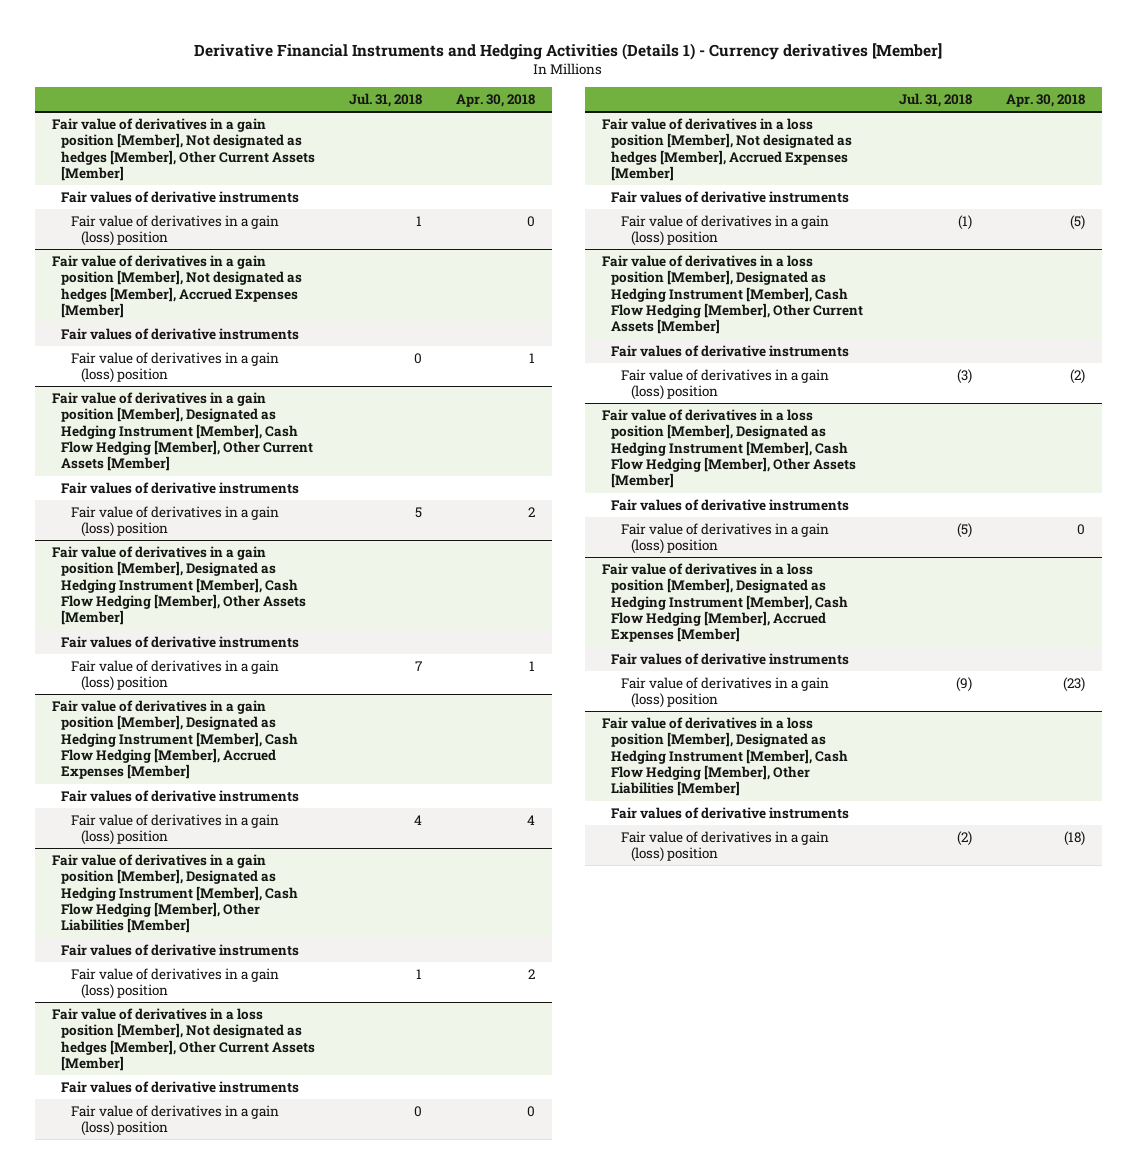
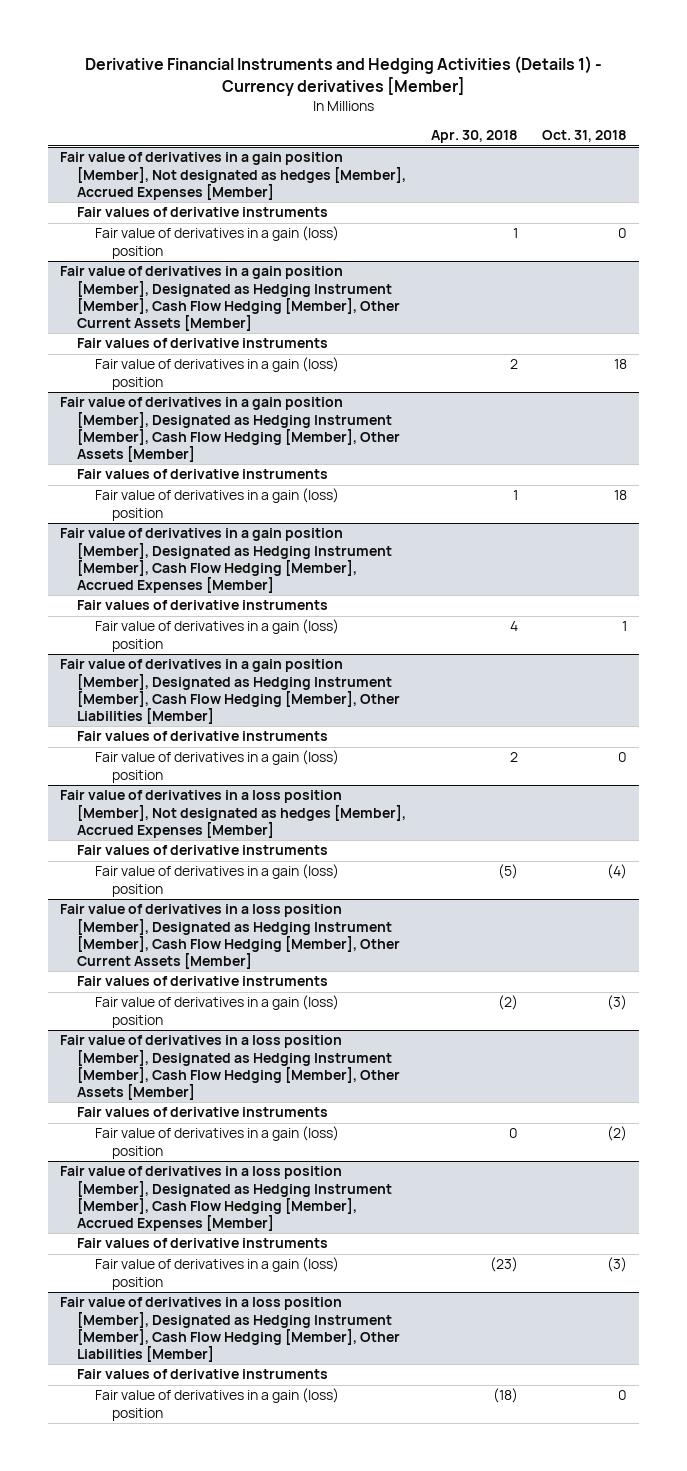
- | Jul. 31, 2018 | Apr. 30, 2018
+ | Apr. 30, 2018 | Oct. 31, 2018
- Fair value of derivatives in a gain position [Member], Not designated as hedges [Member], Other Current Assets [Member]
- Fair values of derivative instruments
- Fair value of derivatives in a gain (loss) position | 1 | 0
- Fair value of derivatives in a loss position [Member], Not designated as hedges [Member], Other Current Assets [Member]
- Fair values of derivative instruments
- Fair value of derivatives in a gain (loss) position | 0 | 0

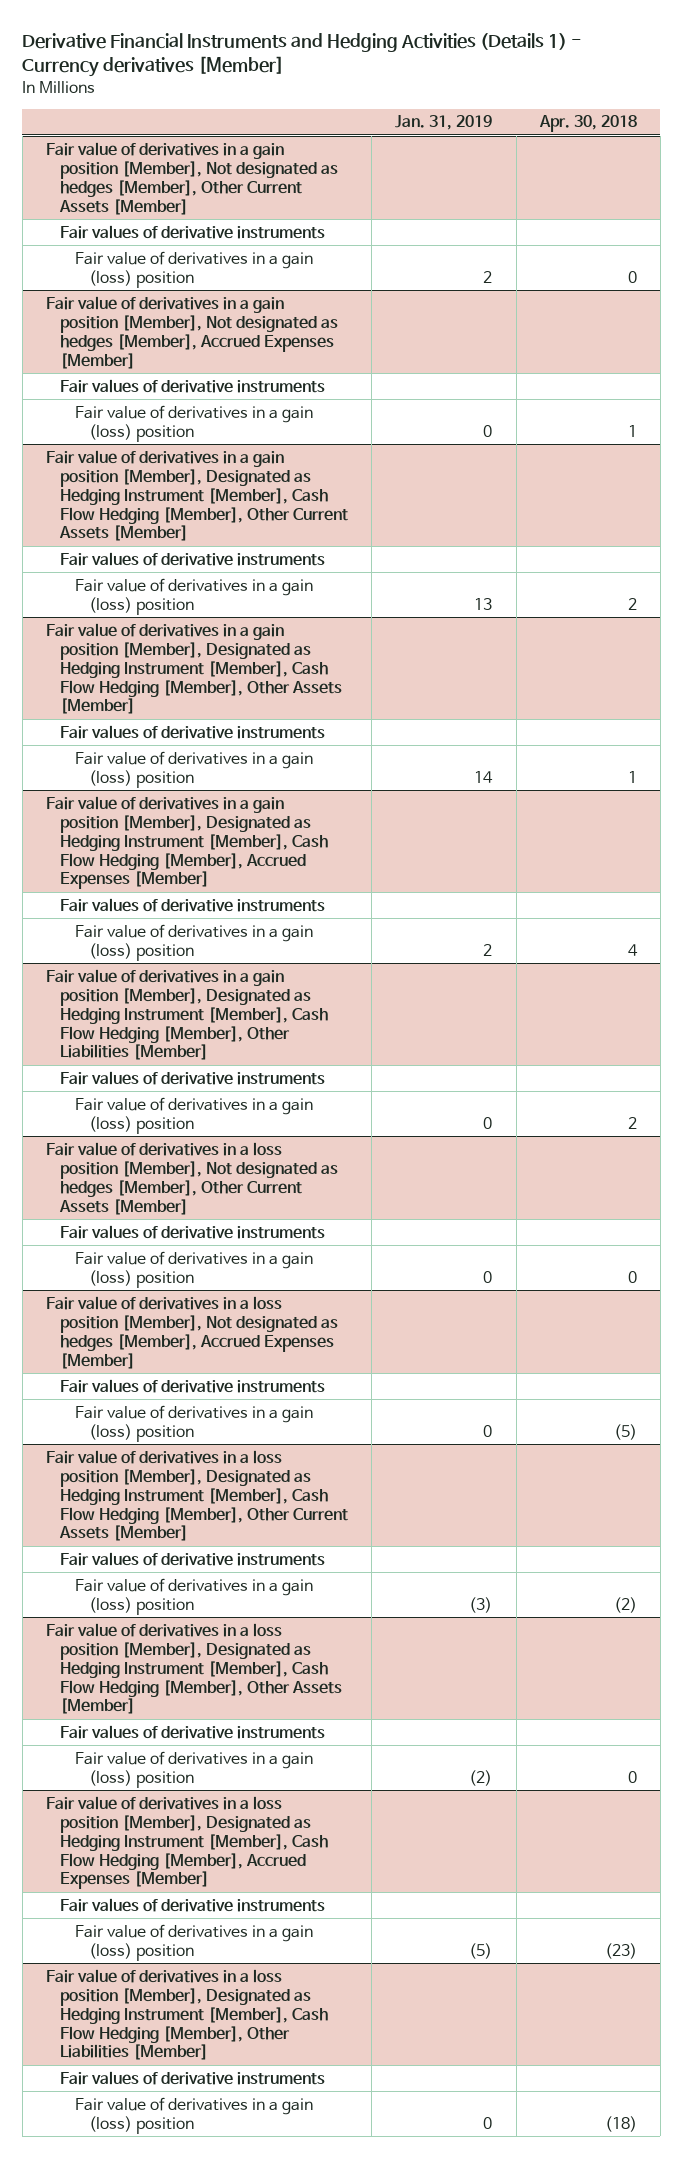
- | Apr. 30, 2018 | Oct. 31, 2018
+ | Jan. 31, 2019 | Apr. 30, 2018
+ Fair value of derivatives in a gain position [Member], Not designated as hedges [Member], Other Current Assets [Member]
+ Fair values of derivative instruments
+ Fair value of derivatives in a gain (loss) position | 2 | 0
+ Fair value of derivatives in a loss position [Member], Not designated as hedges [Member], Other Current Assets [Member]
+ Fair values of derivative instruments
+ Fair value of derivatives in a gain (loss) position | 0 | 0

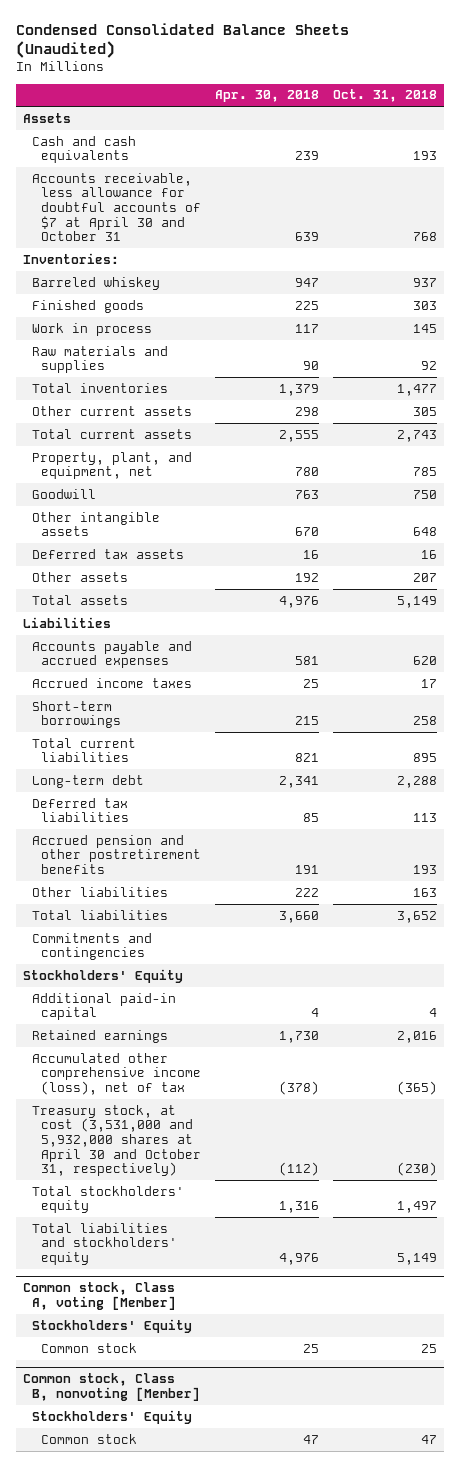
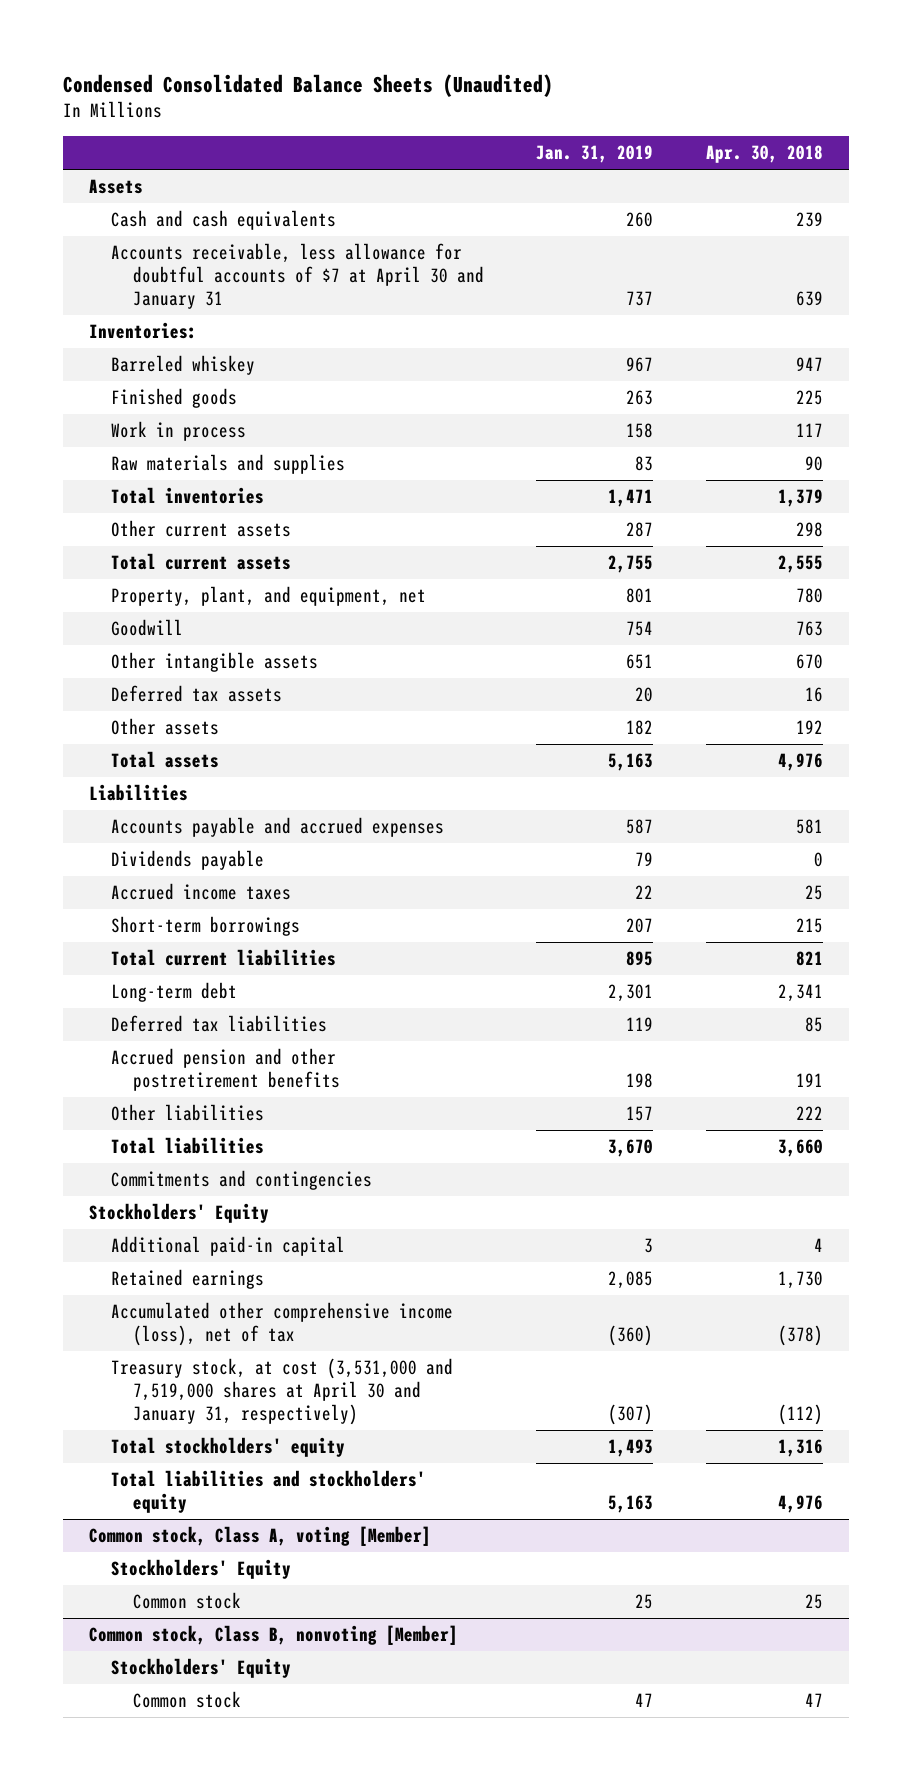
- | Apr. 30, 2018 | Oct. 31, 2018
+ | Jan. 31, 2019 | Apr. 30, 2018
- Accounts receivable, less allowance for doubtful accounts of $7 at April 30 and October 31 | 639 | 768
+ Accounts receivable, less allowance for doubtful accounts of $7 at April 30 and January 31 | 737 | 639
+ Dividends payable | 79 | 0
- Treasury stock, at cost (3,531,000 and 5,932,000 shares at April 30 and October 31, respectively) | (112) | (230)
+ Treasury stock, at cost (3,531,000 and 7,519,000 shares at April 30 and January 31, respectively) | (307) | (112)

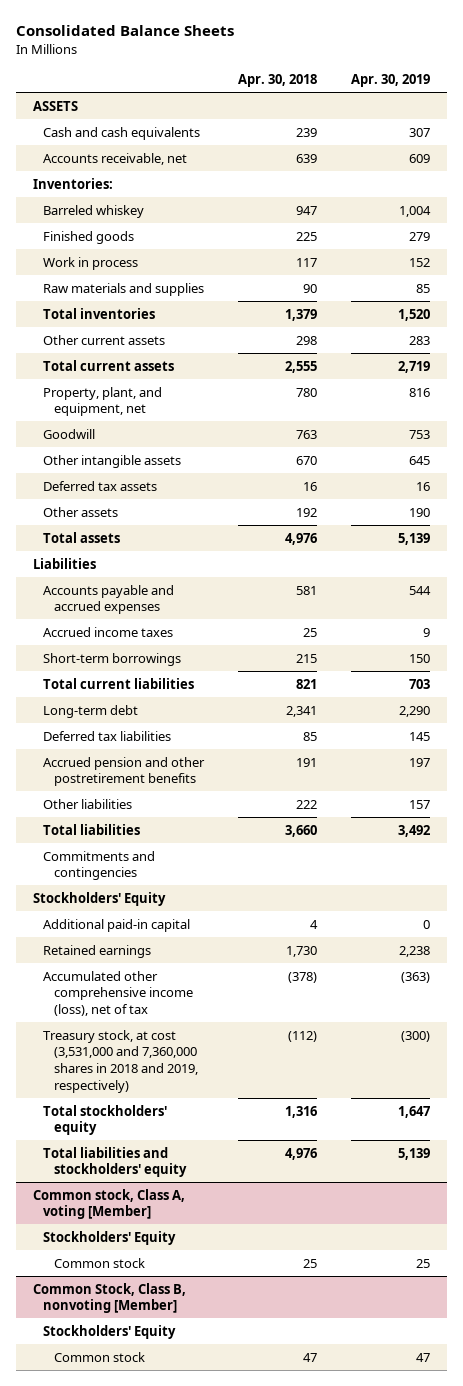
- Condensed Consolidated Balance Sheets (Unaudited)
+ Consolidated Balance Sheets
- | Jan. 31, 2019 | Apr. 30, 2018
+ | Apr. 30, 2018 | Apr. 30, 2019
- Assets
+ ASSETS
- Accounts receivable, less allowance for doubtful accounts of $7 at April 30 and January 31 | 737 | 639
+ Accounts receivable, net | 639 | 609
- Dividends payable | 79 | 0
- Treasury stock, at cost (3,531,000 and 7,519,000 shares at April 30 and January 31, respectively) | (307) | (112)
+ Treasury stock, at cost (3,531,000 and 7,360,000 shares in 2018 and 2019, respectively) | (112) | (300)
- Common stock, Class B, nonvoting [Member]
+ Common Stock, Class B, nonvoting [Member]

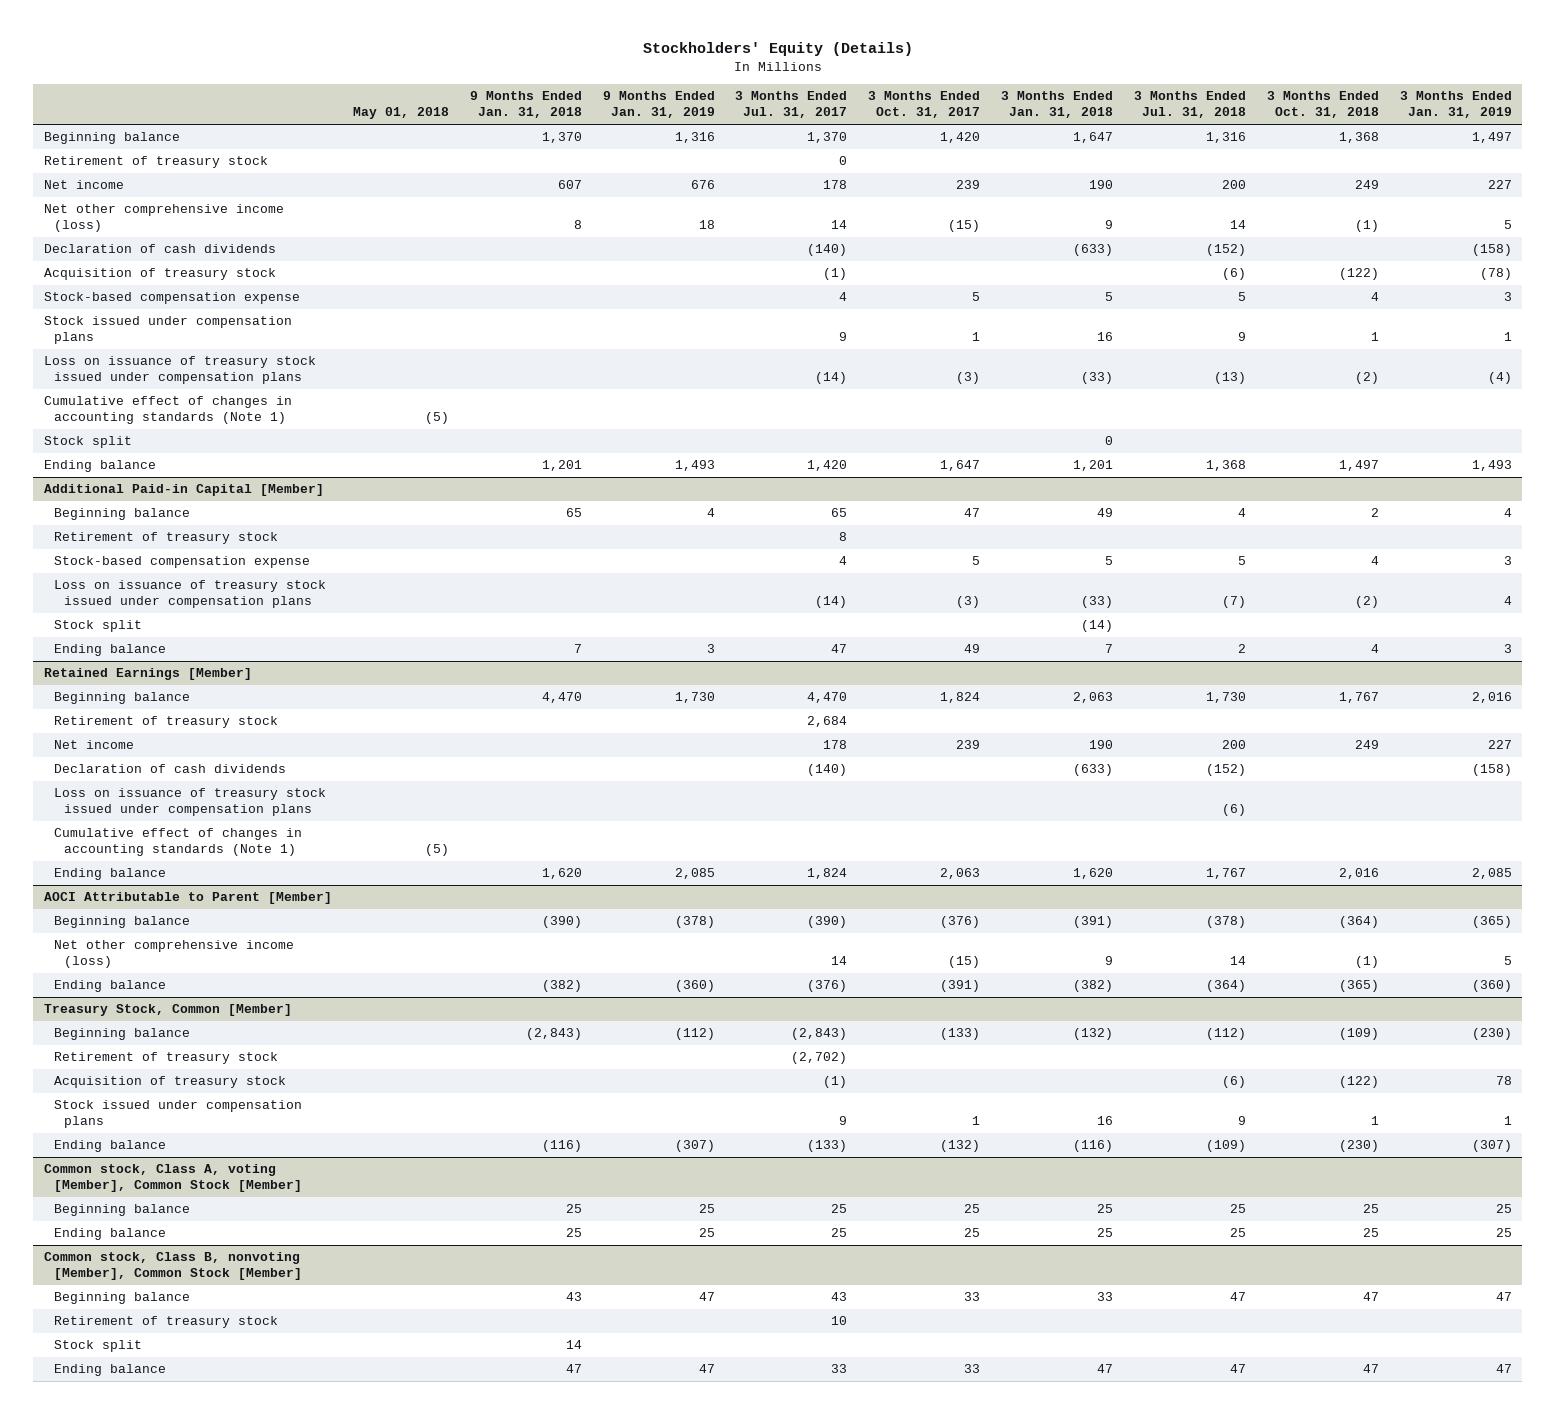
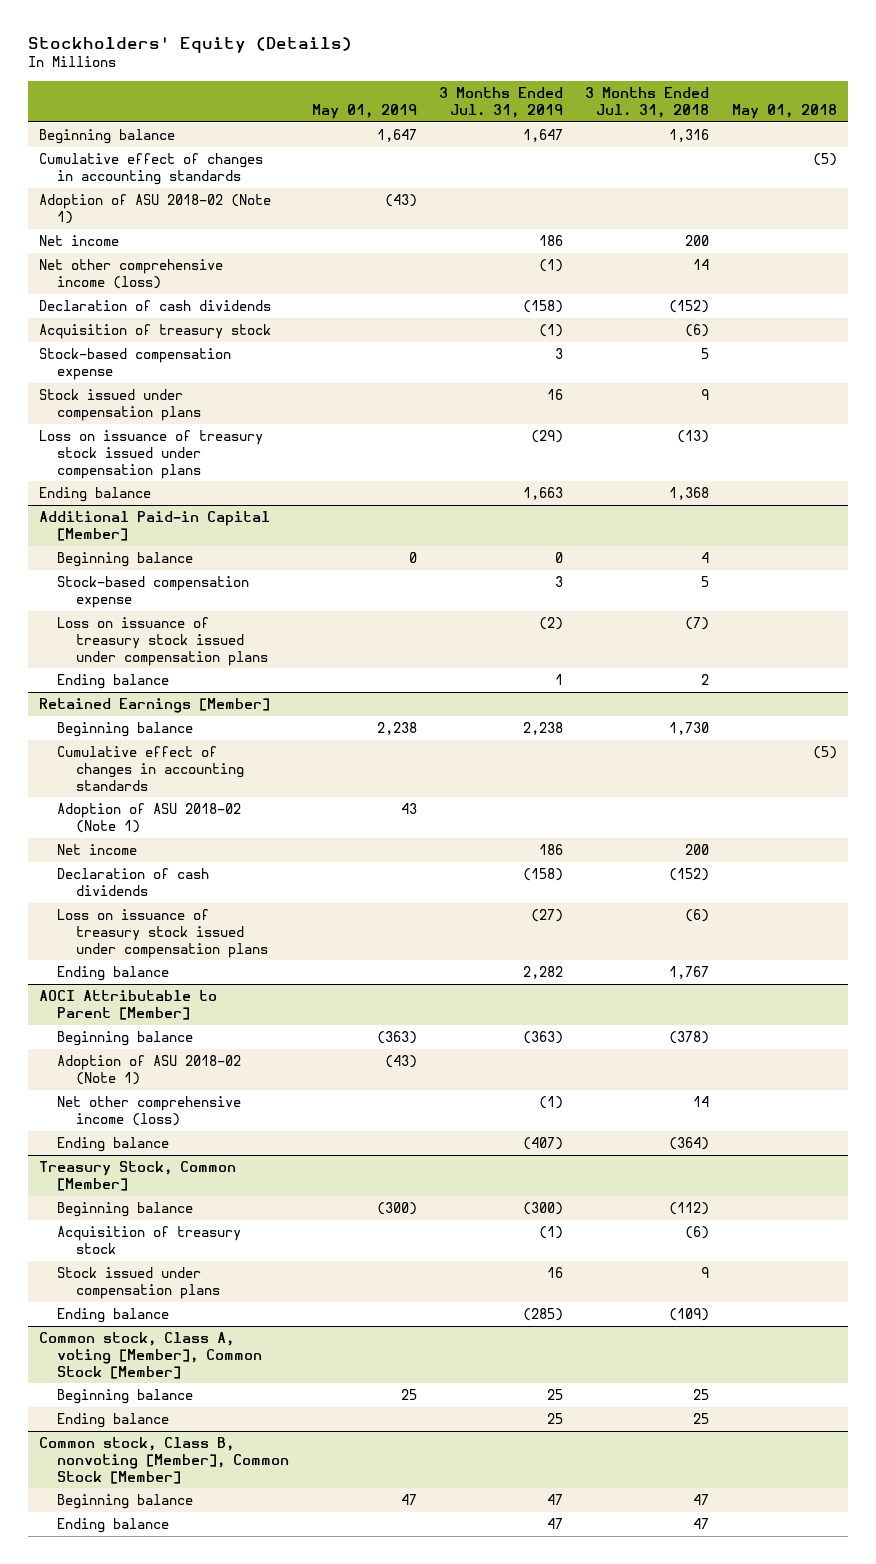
- | May 01, 2018 | 9 Months Ended Jan. 31, 2018 | 9 Months Ended Jan. 31, 2019 | 3 Months Ended Jul. 31, 2017 | 3 Months Ended Oct. 31, 2017 | 3 Months Ended Jan. 31, 2018 | 3 Months Ended Jul. 31, 2018 | 3 Months Ended Oct. 31, 2018 | 3 Months Ended Jan. 31, 2019
+ | May 01, 2019 | 3 Months Ended Jul. 31, 2019 | 3 Months Ended Jul. 31, 2018 | May 01, 2018
- Retirement of treasury stock | | | | 0 | | | | |
+ Cumulative effect of changes in accounting standards | | | | (5)
+ Adoption of ASU 2018-02 (Note 1) | (43) | | |
- Cumulative effect of changes in accounting standards (Note 1) | (5) | | | | | | | |
- Stock split | | | | | | 0 | | |
@ Additional Paid-in Capital [Member]
- Retirement of treasury stock | | | | 8 | | | | |
- Stock split | | | | | | (14) | | |
@ Retained Earnings [Member]
- Retirement of treasury stock | | | | 2,684 | | | | |
+ Cumulative effect of changes in accounting standards | | | | (5)
+ Adoption of ASU 2018-02 (Note 1) | 43 | | |
- Cumulative effect of changes in accounting standards (Note 1) | (5) | | | | | | | |
@ AOCI Attributable to Parent [Member]
+ Adoption of ASU 2018-02 (Note 1) | (43) | | |
@ Treasury Stock, Common [Member]
- Retirement of treasury stock | | | | (2,702) | | | | |
@ Common stock, Class B, nonvoting [Member], Common Stock [Member]
- Retirement of treasury stock | | | | 10 | | | | |
- Stock split | | 14 | | | | | | |

